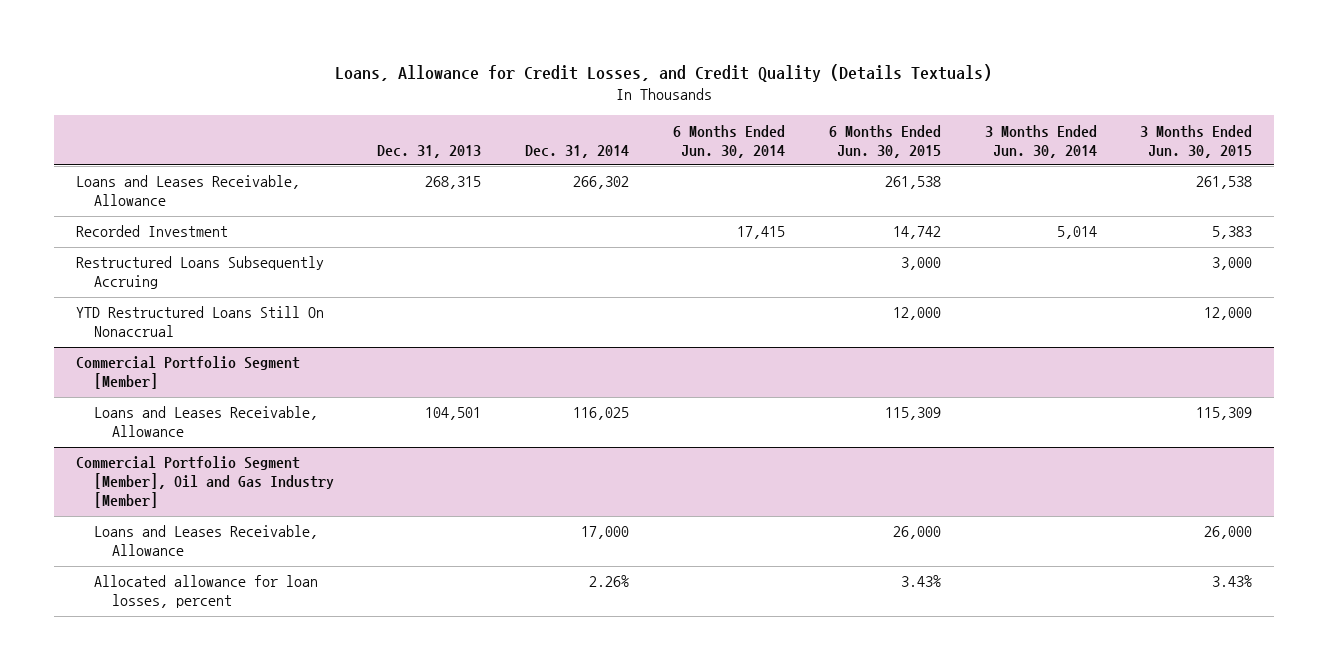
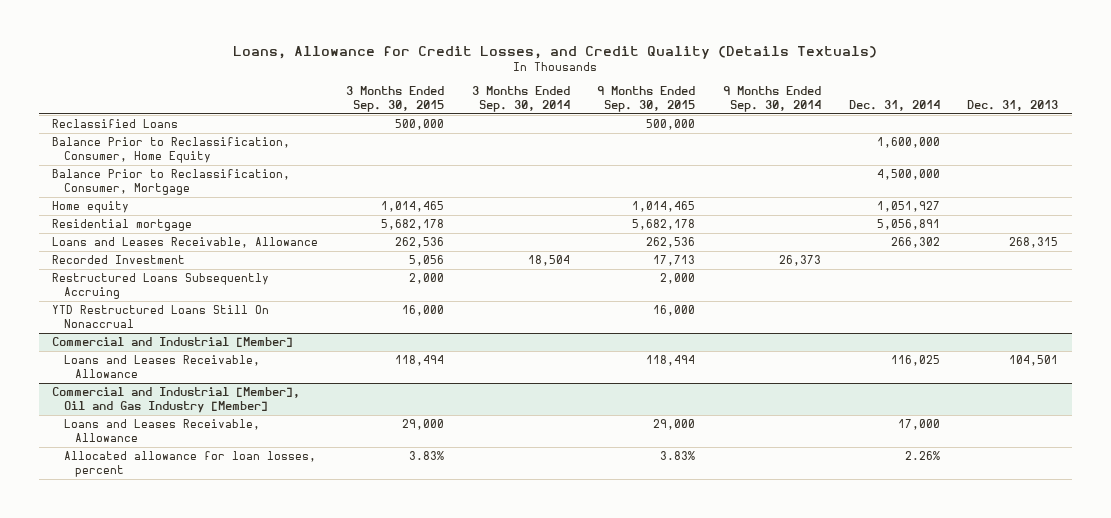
- | Dec. 31, 2013 | Dec. 31, 2014 | 6 Months Ended Jun. 30, 2014 | 6 Months Ended Jun. 30, 2015 | 3 Months Ended Jun. 30, 2014 | 3 Months Ended Jun. 30, 2015
+ | 3 Months Ended Sep. 30, 2015 | 3 Months Ended Sep. 30, 2014 | 9 Months Ended Sep. 30, 2015 | 9 Months Ended Sep. 30, 2014 | Dec. 31, 2014 | Dec. 31, 2013
+ Reclassified Loans | 500,000 | | 500,000 | | |
+ Balance Prior to Reclassification, Consumer, Home Equity | | | | | 1,600,000 |
+ Balance Prior to Reclassification, Consumer, Mortgage | | | | | 4,500,000 |
+ Home equity | 1,014,465 | | 1,014,465 | | 1,051,927 |
+ Residential mortgage | 5,682,178 | | 5,682,178 | | 5,056,891 |
- Commercial Portfolio Segment [Member]
+ Commercial and Industrial [Member]
- Commercial Portfolio Segment [Member], Oil and Gas Industry [Member]
+ Commercial and Industrial [Member], Oil and Gas Industry [Member]

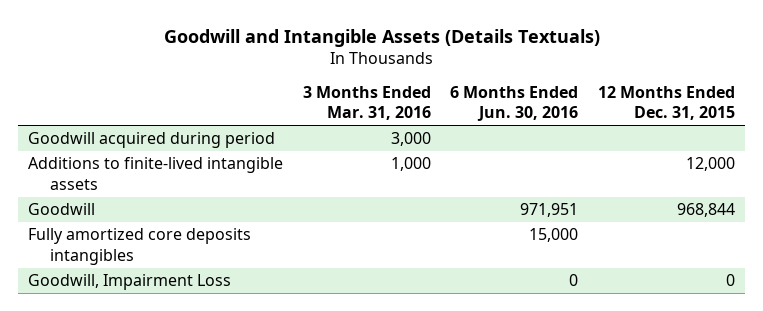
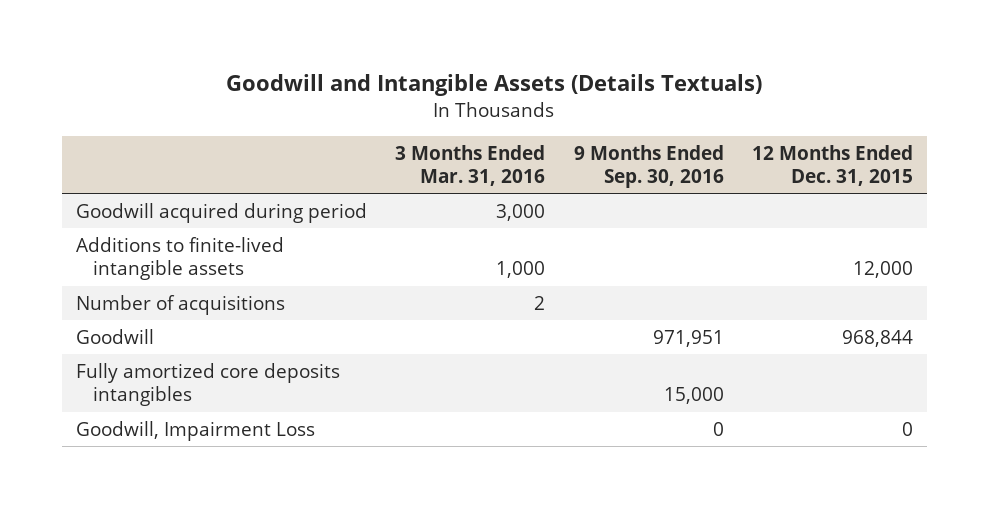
- | 3 Months Ended Mar. 31, 2016 | 6 Months Ended Jun. 30, 2016 | 12 Months Ended Dec. 31, 2015
+ | 3 Months Ended Mar. 31, 2016 | 9 Months Ended Sep. 30, 2016 | 12 Months Ended Dec. 31, 2015
+ Number of acquisitions | 2 | |

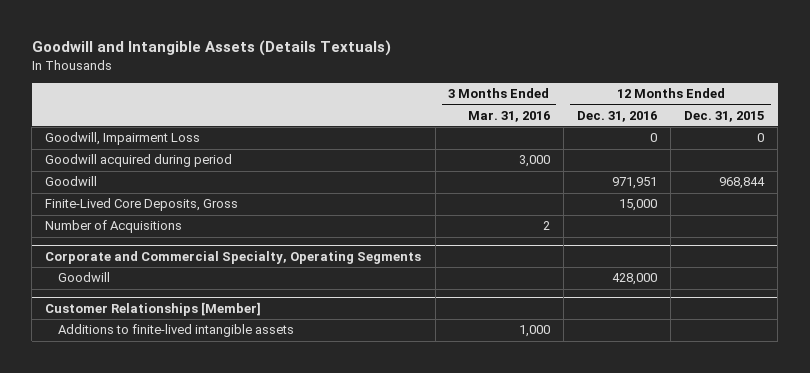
- | 3 Months Ended Mar. 31, 2016 | 9 Months Ended Sep. 30, 2016 | 12 Months Ended Dec. 31, 2015
+ | 3 Months Ended Mar. 31, 2016 | 12 Months Ended Dec. 31, 2016 | 12 Months Ended Dec. 31, 2015
moved up: Goodwill, Impairment Loss | | 0 | 0
- Additions to finite-lived intangible assets | 1,000 | | 12,000
- Number of acquisitions | 2 | |
- Fully amortized core deposits intangibles | | 15,000 |
+ Finite-Lived Core Deposits, Gross | | 15,000 |
+ Number of Acquisitions | 2 | |
+ Corporate and Commercial Specialty, Operating Segments
+ Goodwill | | 428,000 |
+ Customer Relationships [Member]
+ Additions to finite-lived intangible assets | 1,000 | |

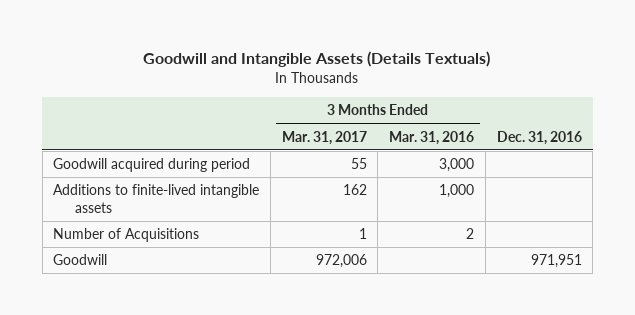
- | 3 Months Ended Mar. 31, 2016 | 12 Months Ended Dec. 31, 2016 | 12 Months Ended Dec. 31, 2015
+ | 3 Months Ended Mar. 31, 2017 | 3 Months Ended Mar. 31, 2016 | Dec. 31, 2016
- Goodwill, Impairment Loss | | 0 | 0
- Finite-Lived Core Deposits, Gross | | 15,000 |
+ Additions to finite-lived intangible assets | 162 | 1,000 |
- Corporate and Commercial Specialty, Operating Segments
- Goodwill | | 428,000 |
- Customer Relationships [Member]
- Additions to finite-lived intangible assets | 1,000 | |
moved down: Goodwill | 972,006 | | 971,951

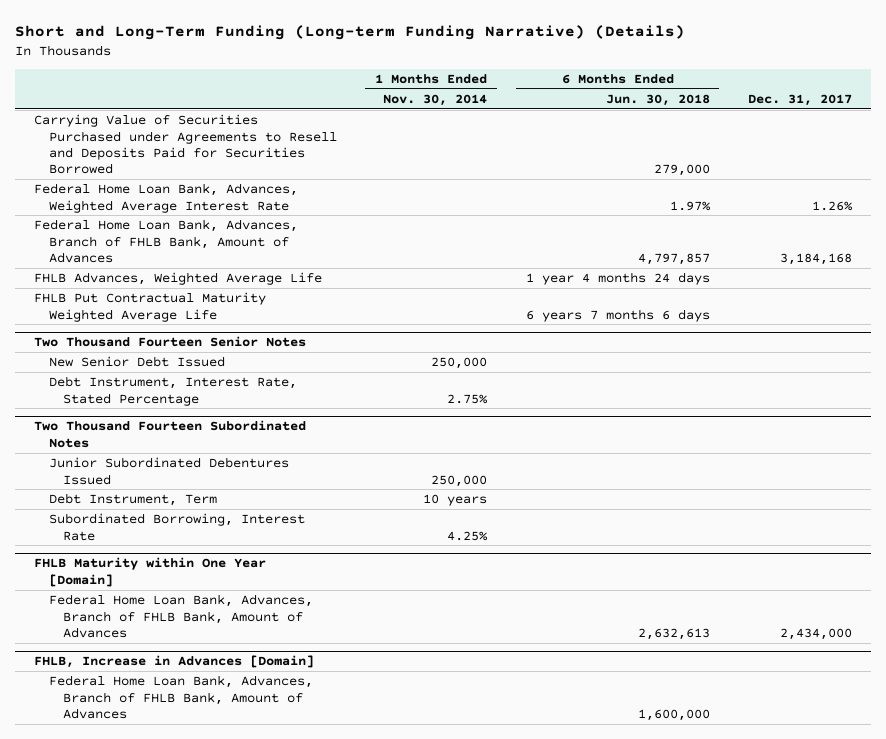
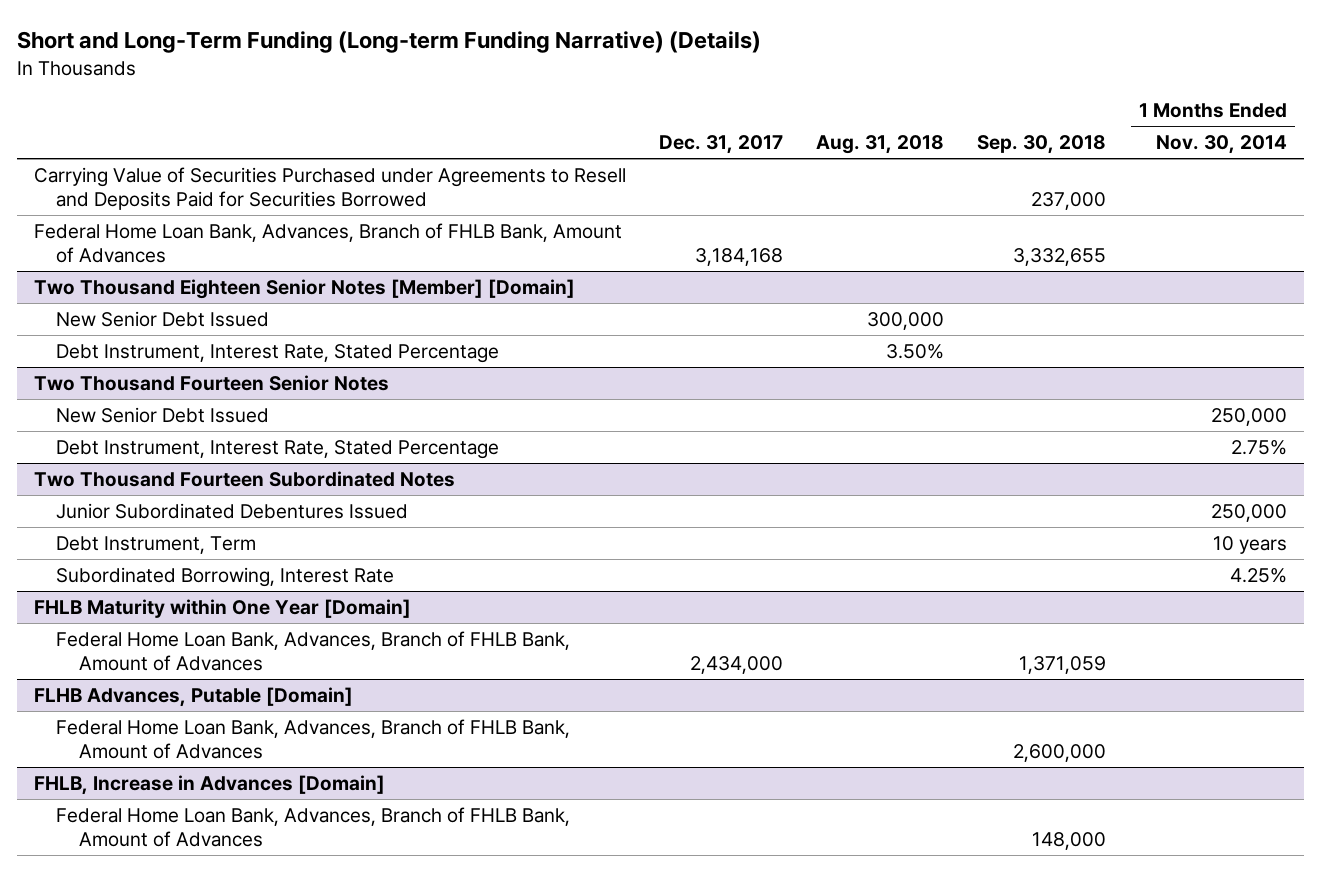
- | 1 Months Ended Nov. 30, 2014 | 6 Months Ended Jun. 30, 2018 | Dec. 31, 2017
+ | Dec. 31, 2017 | Aug. 31, 2018 | Sep. 30, 2018 | 1 Months Ended Nov. 30, 2014
- Federal Home Loan Bank, Advances, Weighted Average Interest Rate | | 1.97% | 1.26%
- FHLB Advances, Weighted Average Life | | 1 year 4 months 24 days |
- FHLB Put Contractual Maturity Weighted Average Life | | 6 years 7 months 6 days |
+ Two Thousand Eighteen Senior Notes [Member] [Domain]
+ New Senior Debt Issued | | 300,000 | |
+ Debt Instrument, Interest Rate, Stated Percentage | | 3.50% | |
+ FLHB Advances, Putable [Domain]
+ Federal Home Loan Bank, Advances, Branch of FHLB Bank, Amount of Advances | | | 2,600,000 |

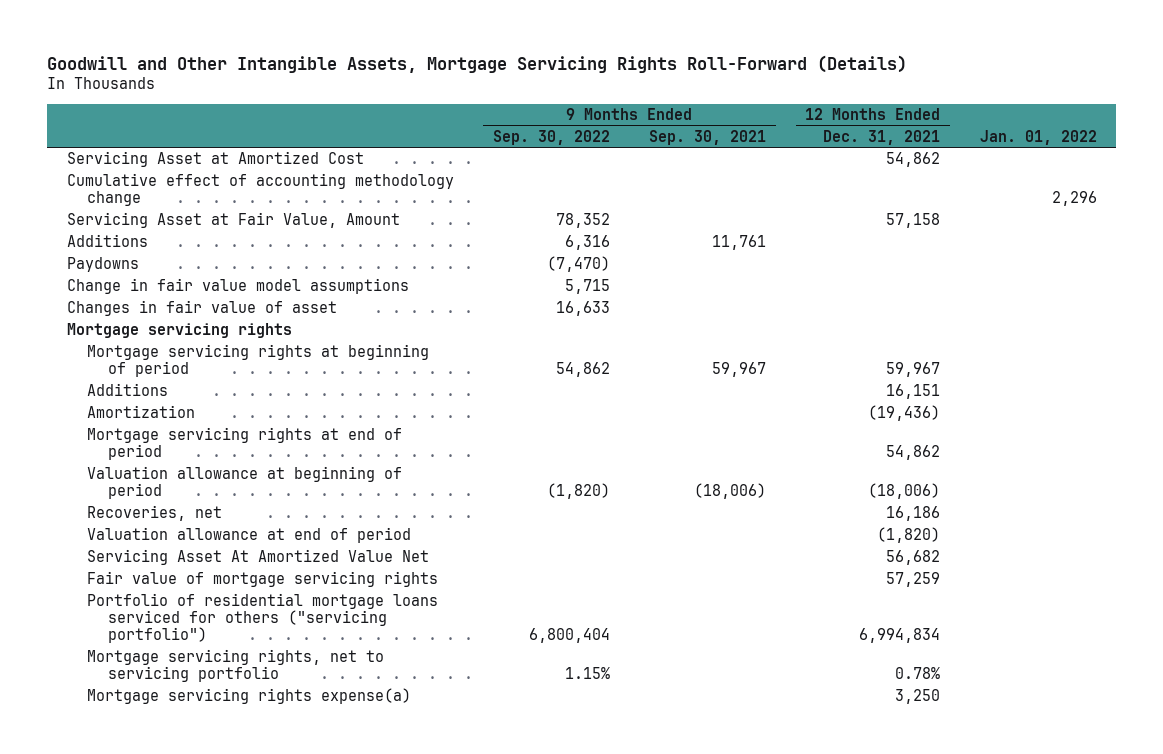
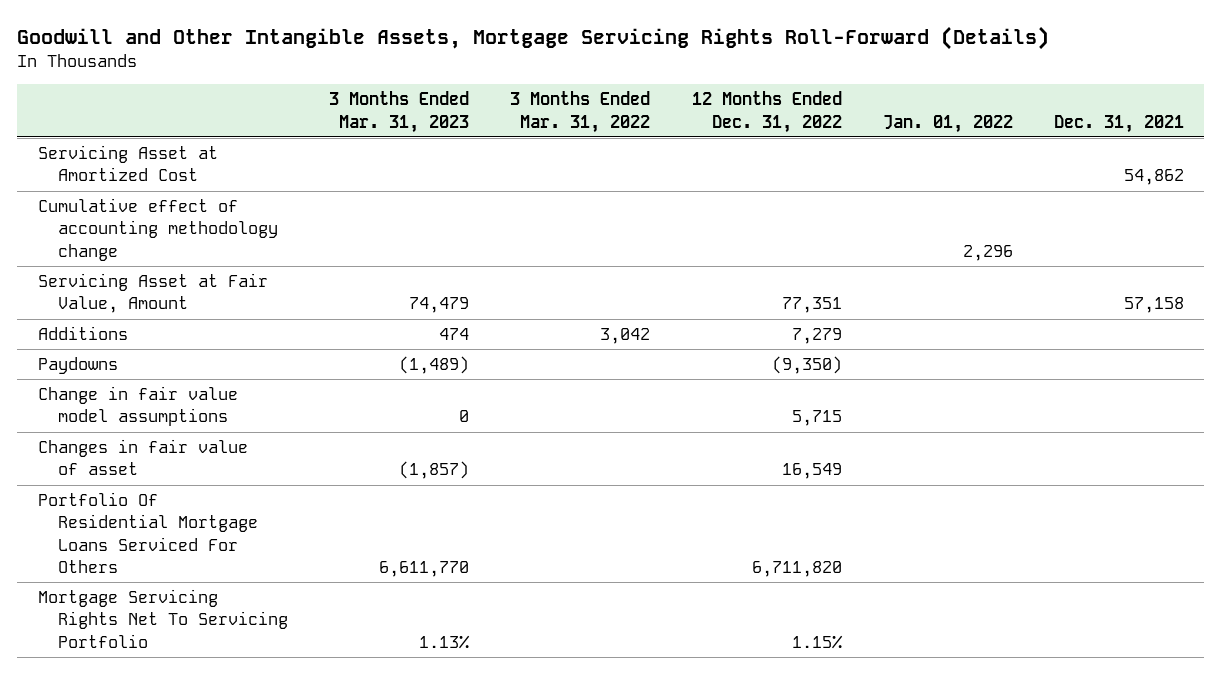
- | 9 Months Ended Sep. 30, 2022 | 9 Months Ended Sep. 30, 2021 | 12 Months Ended Dec. 31, 2021 | Jan. 01, 2022
+ | 3 Months Ended Mar. 31, 2023 | 3 Months Ended Mar. 31, 2022 | 12 Months Ended Dec. 31, 2022 | Jan. 01, 2022 | Dec. 31, 2021
- Mortgage servicing rights
- Mortgage servicing rights at beginning of period | 54,862 | 59,967 | 59,967 |
- Additions | | | 16,151 |
- Amortization | | | (19,436) |
- Mortgage servicing rights at end of period | | | 54,862 |
- Valuation allowance at beginning of period | (1,820) | (18,006) | (18,006) |
- Recoveries, net | | | 16,186 |
- Valuation allowance at end of period | | | (1,820) |
- Servicing Asset At Amortized Value Net | | | 56,682 |
- Fair value of mortgage servicing rights | | | 57,259 |
- Portfolio of residential mortgage loans serviced for others ("servicing portfolio") | 6,800,404 | | 6,994,834 |
- Mortgage servicing rights, net to servicing portfolio | 1.15% | | 0.78% |
- Mortgage servicing rights expense(a) | | | 3,250 |
+ Portfolio Of Residential Mortgage Loans Serviced For Others | 6,611,770 | | 6,711,820 | |
+ Mortgage Servicing Rights Net To Servicing Portfolio | 1.13% | | 1.15% | |

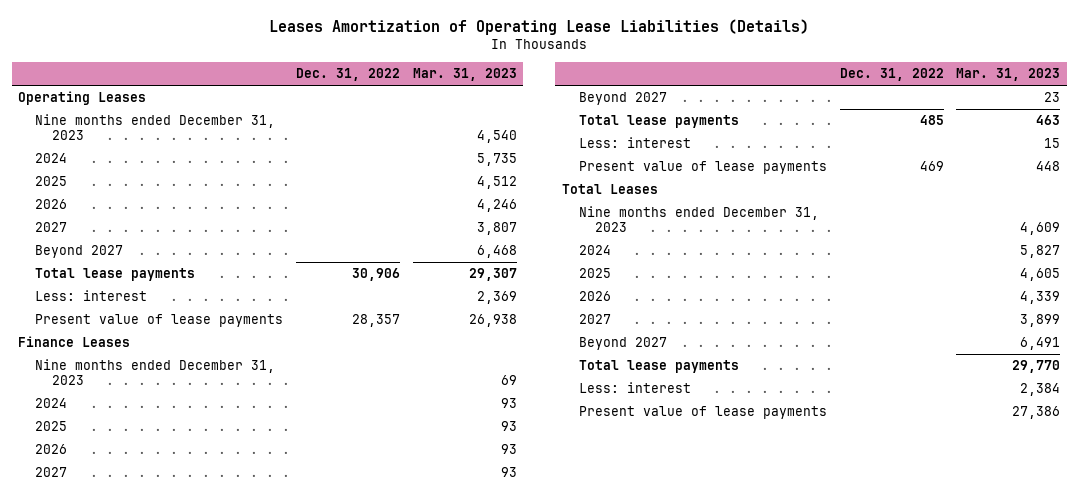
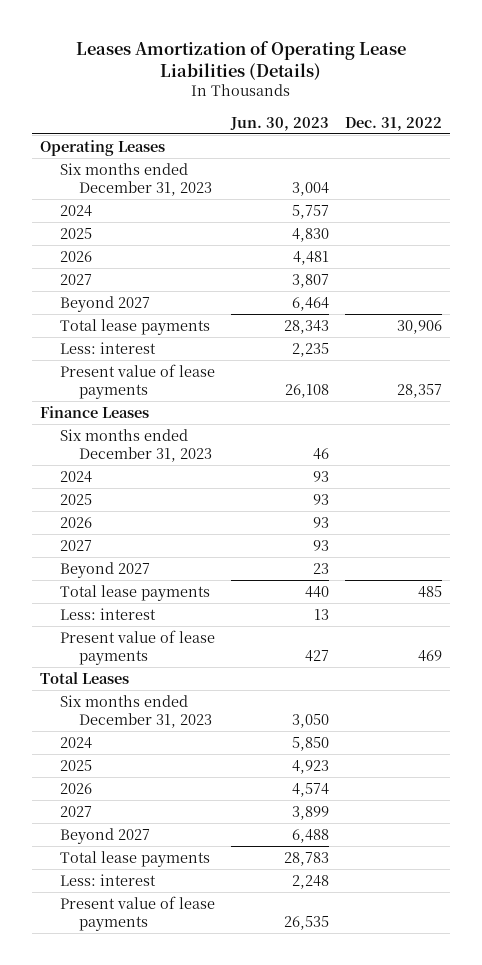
- | Dec. 31, 2022 | Mar. 31, 2023
+ | Jun. 30, 2023 | Dec. 31, 2022
- Nine months ended December 31, 2023 | | 4,540
+ Six months ended December 31, 2023 | 3,004 |
- Nine months ended December 31, 2023 | | 69
+ Six months ended December 31, 2023 | 46 |
- Nine months ended December 31, 2023 | | 4,609
+ Six months ended December 31, 2023 | 3,050 |

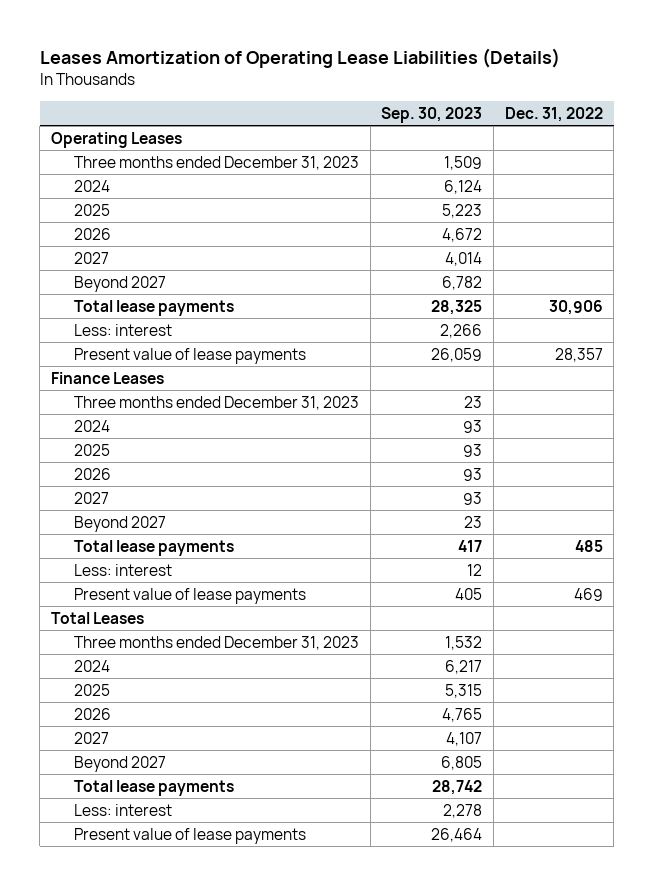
- | Jun. 30, 2023 | Dec. 31, 2022
+ | Sep. 30, 2023 | Dec. 31, 2022
- Six months ended December 31, 2023 | 3,004 |
+ Three months ended December 31, 2023 | 1,509 |
- Six months ended December 31, 2023 | 46 |
+ Three months ended December 31, 2023 | 23 |
- Six months ended December 31, 2023 | 3,050 |
+ Three months ended December 31, 2023 | 1,532 |

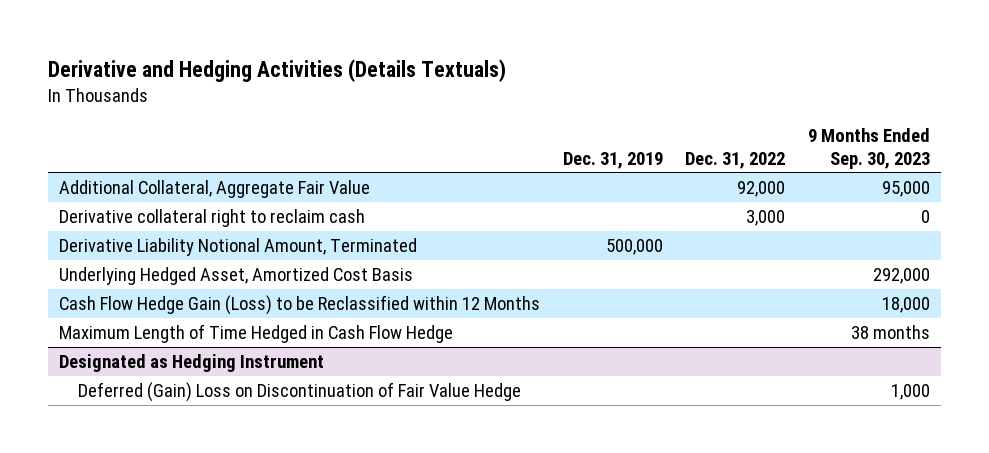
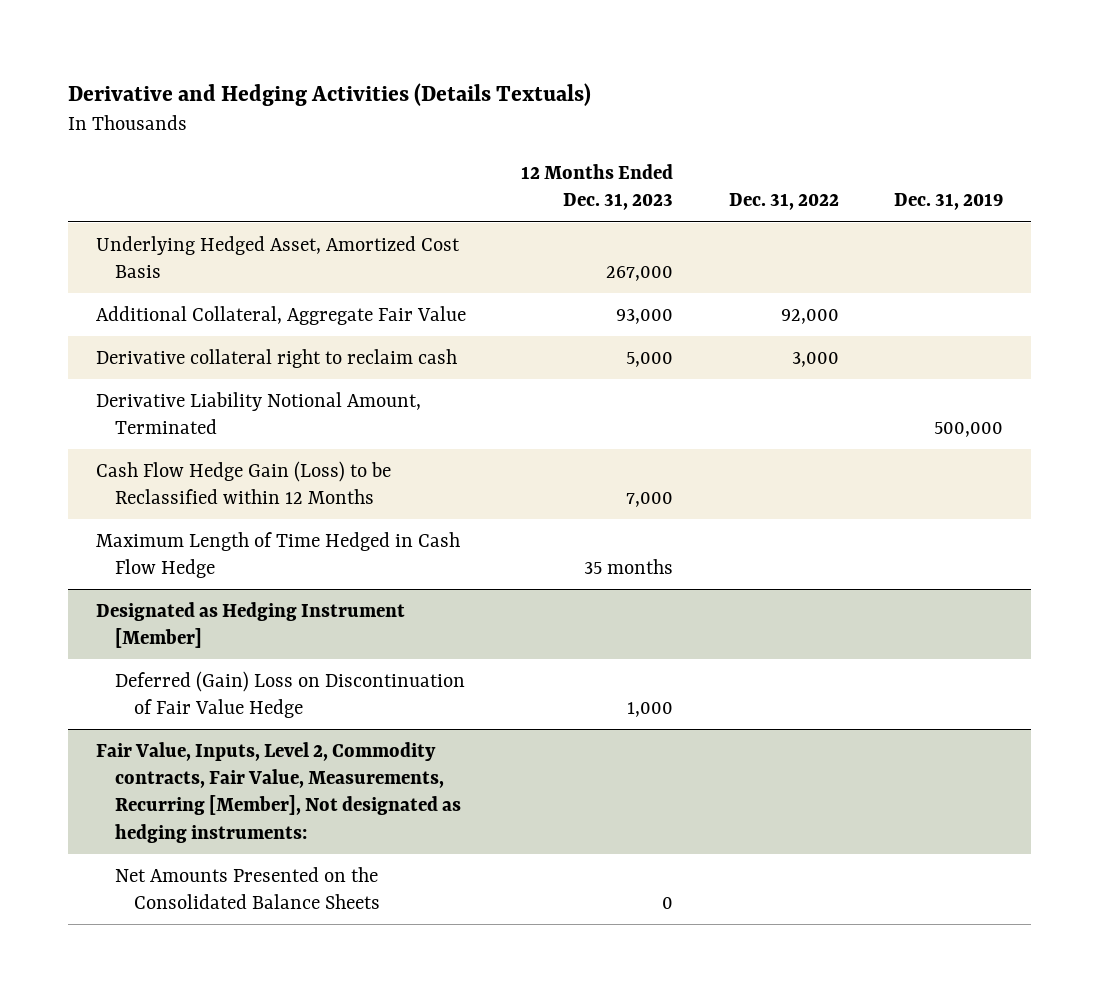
- | Dec. 31, 2019 | Dec. 31, 2022 | 9 Months Ended Sep. 30, 2023
+ | 12 Months Ended Dec. 31, 2023 | Dec. 31, 2022 | Dec. 31, 2019
moved up: Underlying Hedged Asset, Amortized Cost Basis | 267,000 | |
- Designated as Hedging Instrument
+ Designated as Hedging Instrument [Member]
+ Fair Value, Inputs, Level 2, Commodity contracts, Fair Value, Measurements, Recurring [Member], Not designated as hedging instruments:
+ Net Amounts Presented on the Consolidated Balance Sheets | 0 | |

